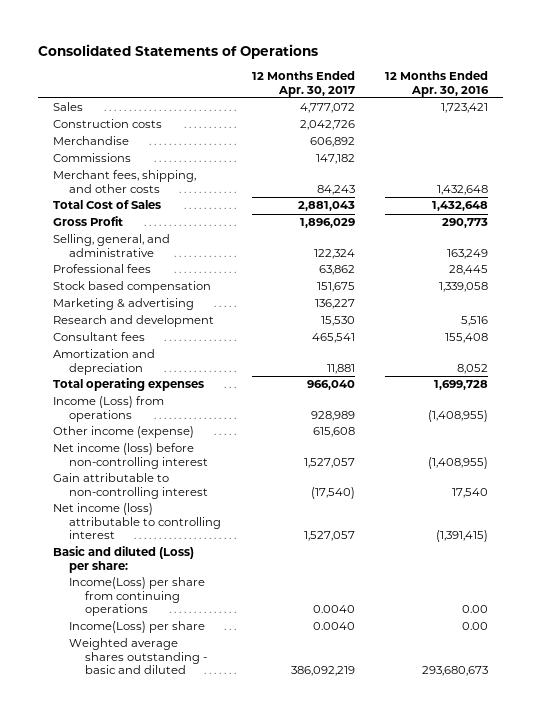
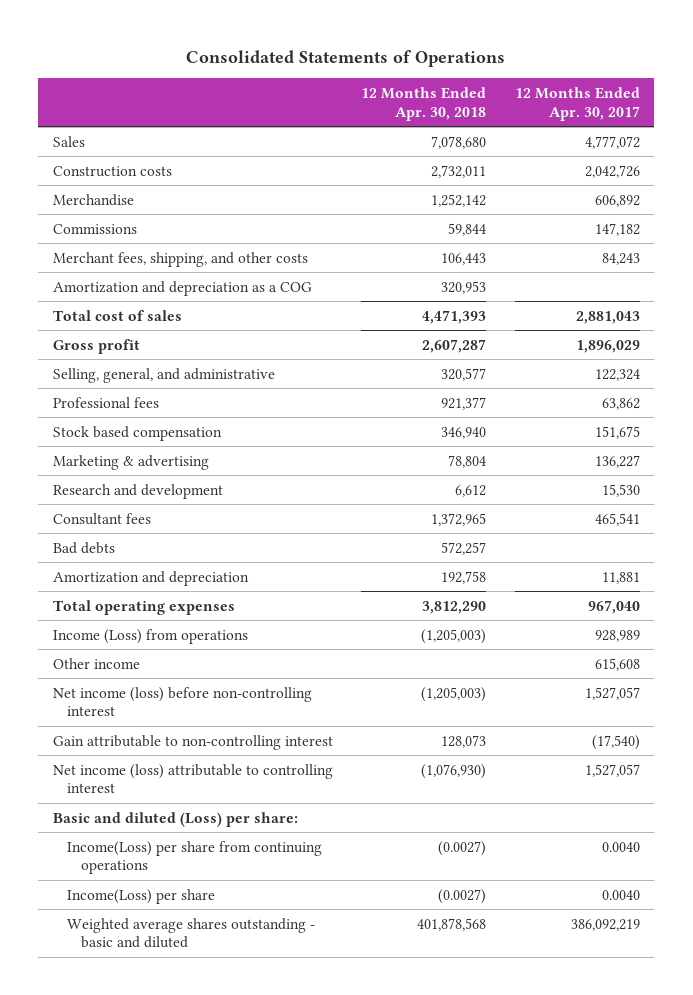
- | 12 Months Ended Apr. 30, 2017 | 12 Months Ended Apr. 30, 2016
+ | 12 Months Ended Apr. 30, 2018 | 12 Months Ended Apr. 30, 2017
- Total Cost of Sales | 2,881,043 | 1,432,648
- Gross Profit | 1,896,029 | 290,773
+ Amortization and depreciation as a COG | 320,953 |
+ Total cost of sales | 4,471,393 | 2,881,043
+ Gross profit | 2,607,287 | 1,896,029
+ Bad debts | 572,257 |
- Total operating expenses | 966,040 | 1,699,728
+ Total operating expenses | 3,812,290 | 967,040
- Other income (expense) | 615,608 |
+ Other income | | 615,608

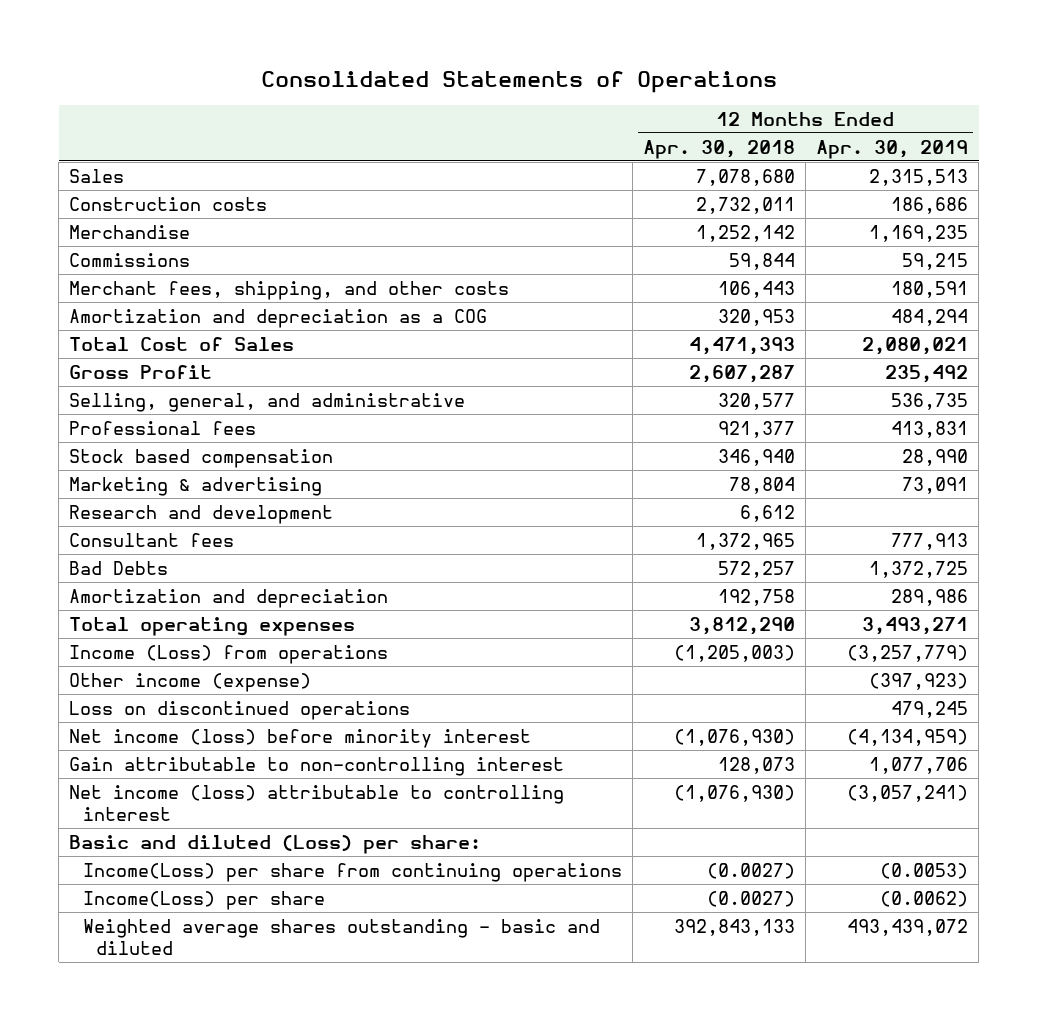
- | 12 Months Ended Apr. 30, 2018 | 12 Months Ended Apr. 30, 2017
+ | 12 Months Ended Apr. 30, 2018 | 12 Months Ended Apr. 30, 2019
- Total cost of sales | 4,471,393 | 2,881,043
- Gross profit | 2,607,287 | 1,896,029
+ Total Cost of Sales | 4,471,393 | 2,080,021
+ Gross Profit | 2,607,287 | 235,492
- Bad debts | 572,257 |
+ Bad Debts | 572,257 | 1,372,725
- Other income | | 615,608
- Net income (loss) before non-controlling interest | (1,205,003) | 1,527,057
+ Other income (expense) | | (397,923)
+ Loss on discontinued operations | | 479,245
+ Net income (loss) before minority interest | (1,076,930) | (4,134,959)
- Weighted average shares outstanding - basic and diluted | 401,878,568 | 386,092,219
+ Weighted average shares outstanding - basic and diluted | 392,843,133 | 493,439,072

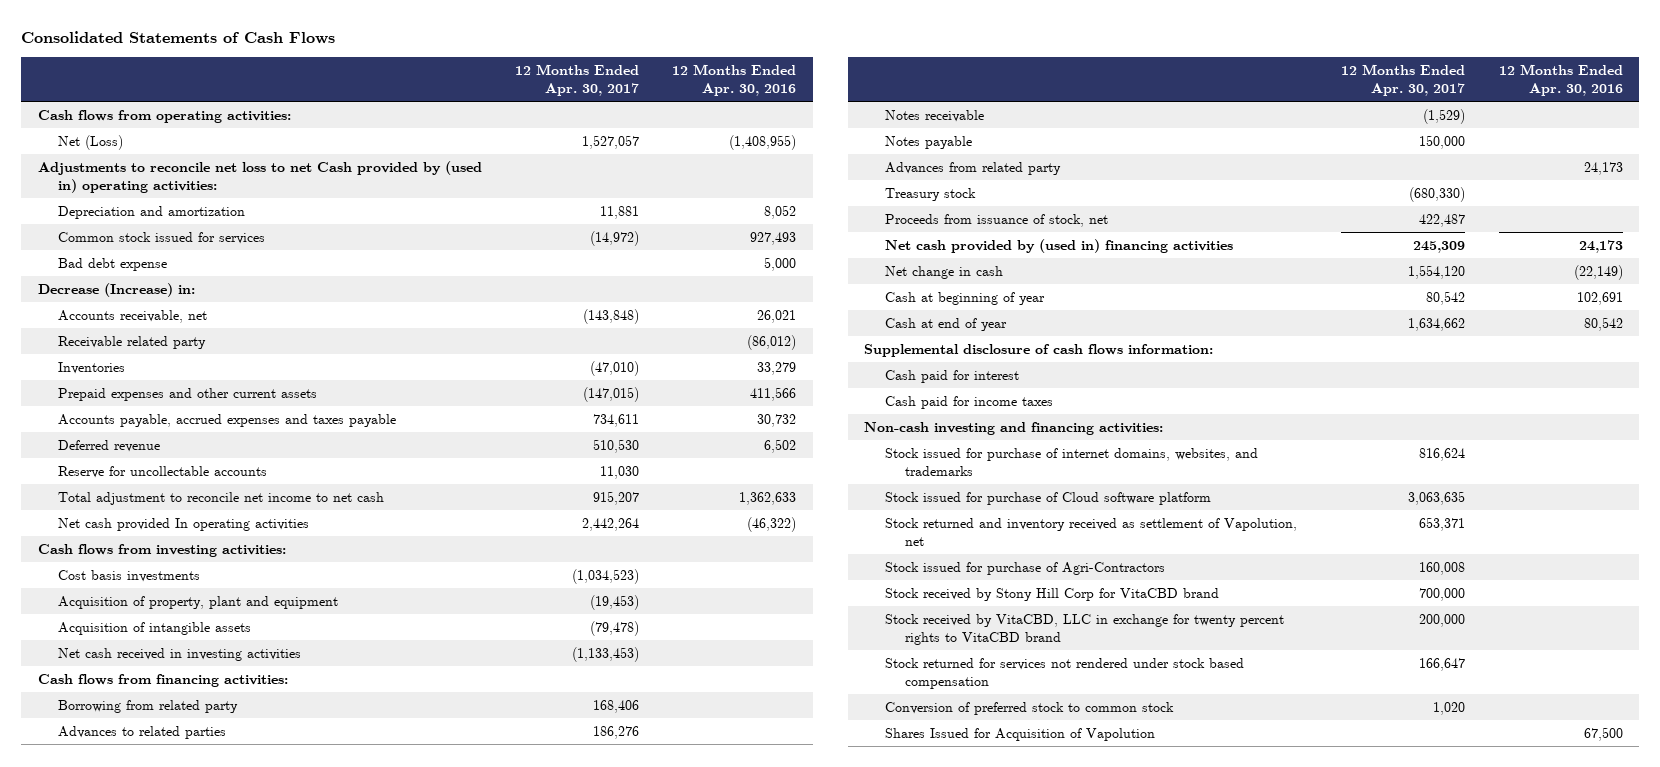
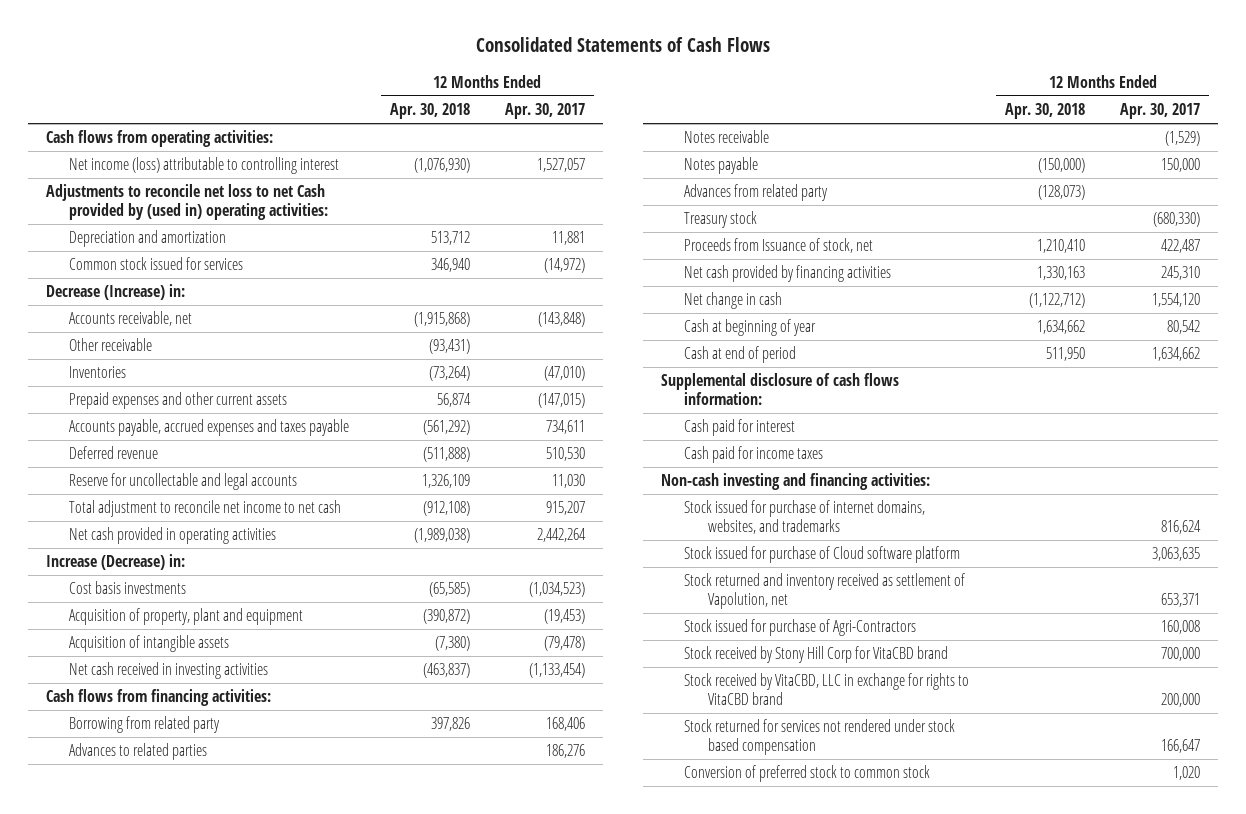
- | 12 Months Ended Apr. 30, 2017 | 12 Months Ended Apr. 30, 2016
+ | 12 Months Ended Apr. 30, 2018 | 12 Months Ended Apr. 30, 2017
- Net (Loss) | 1,527,057 | (1,408,955)
+ Net income (loss) attributable to controlling interest | (1,076,930) | 1,527,057
- Bad debt expense | | 5,000
- Receivable related party | | (86,012)
+ Other receivable | (93,431) |
- Reserve for uncollectable accounts | 11,030 |
+ Reserve for uncollectable and legal accounts | 1,326,109 | 11,030
- Net cash provided In operating activities | 2,442,264 | (46,322)
- Cash flows from investing activities:
+ Net cash provided in operating activities | (1,989,038) | 2,442,264
+ Increase (Decrease) in:
- Net cash received in investing activities | (1,133,453) |
+ Net cash received in investing activities | (463,837) | (1,133,454)
- Proceeds from issuance of stock, net | 422,487 |
- Net cash provided by (used in) financing activities | 245,309 | 24,173
+ Proceeds from Issuance of stock, net | 1,210,410 | 422,487
+ Net cash provided by financing activities | 1,330,163 | 245,310
- Cash at end of year | 1,634,662 | 80,542
+ Cash at end of period | 511,950 | 1,634,662
- Stock received by VitaCBD, LLC in exchange for twenty percent rights to VitaCBD brand | 200,000 |
+ Stock received by VitaCBD, LLC in exchange for rights to VitaCBD brand | | 200,000
- Shares Issued for Acquisition of Vapolution | | 67,500

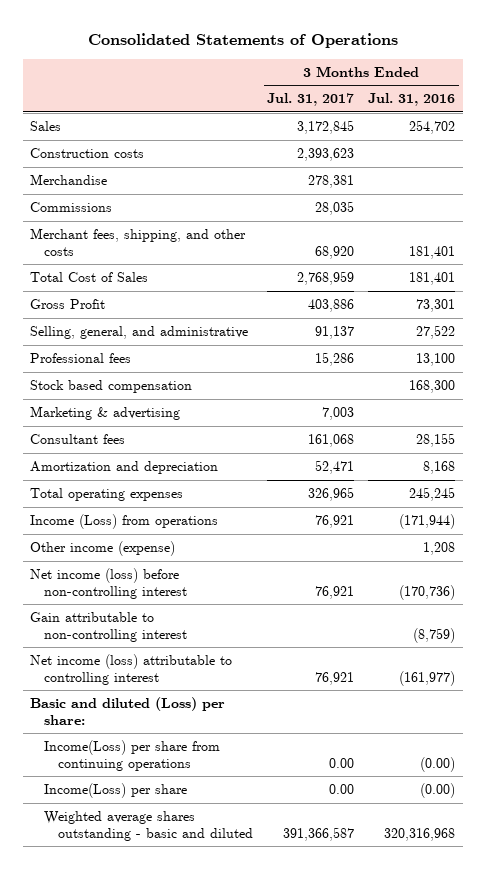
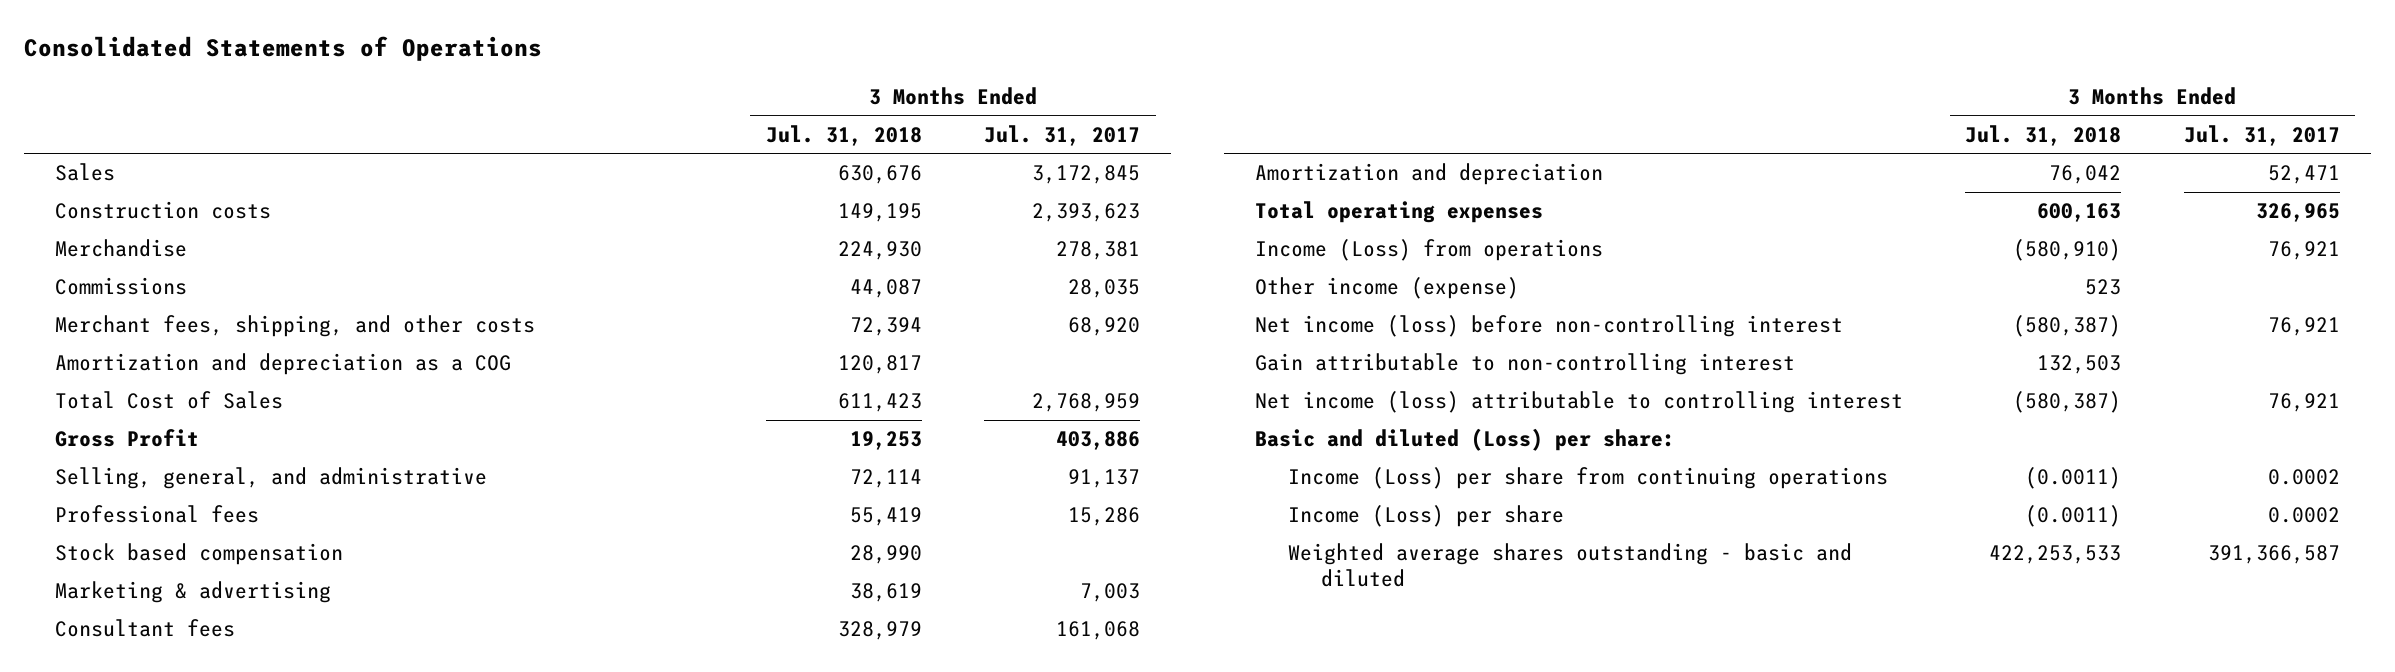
- | 3 Months Ended Jul. 31, 2017 | 3 Months Ended Jul. 31, 2016
+ | 3 Months Ended Jul. 31, 2018 | 3 Months Ended Jul. 31, 2017
+ Amortization and depreciation as a COG | 120,817 |
- Income(Loss) per share from continuing operations | 0.00 | (0.00)
- Income(Loss) per share | 0.00 | (0.00)
+ Income (Loss) per share from continuing operations | (0.0011) | 0.0002
+ Income (Loss) per share | (0.0011) | 0.0002

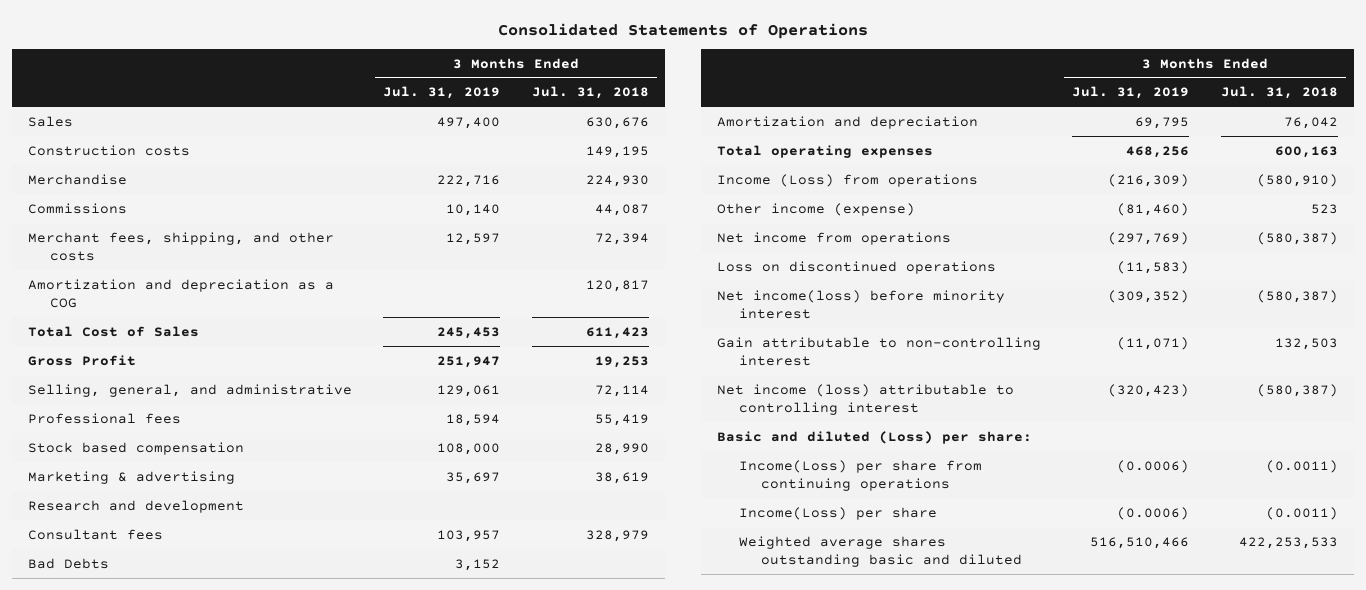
- | 3 Months Ended Jul. 31, 2018 | 3 Months Ended Jul. 31, 2017
+ | 3 Months Ended Jul. 31, 2019 | 3 Months Ended Jul. 31, 2018
+ Research and development
+ Bad Debts | 3,152 |
- Net income (loss) before non-controlling interest | (580,387) | 76,921
+ Net income from operations | (297,769) | (580,387)
+ Loss on discontinued operations | (11,583) |
+ Net income(loss) before minority interest | (309,352) | (580,387)
- Income (Loss) per share from continuing operations | (0.0011) | 0.0002
- Income (Loss) per share | (0.0011) | 0.0002
- Weighted average shares outstanding - basic and diluted | 422,253,533 | 391,366,587
+ Income(Loss) per share from continuing operations | (0.0006) | (0.0011)
+ Income(Loss) per share | (0.0006) | (0.0011)
+ Weighted average shares outstanding basic and diluted | 516,510,466 | 422,253,533

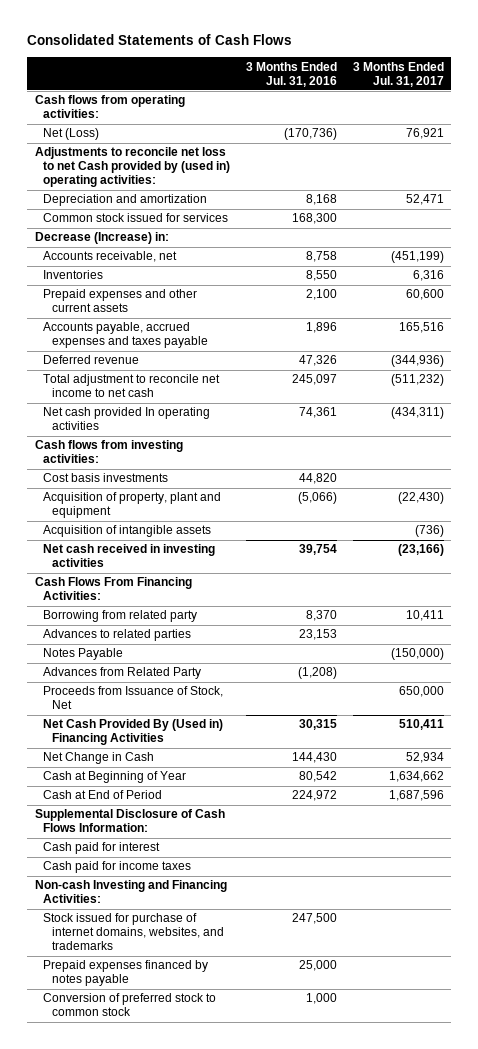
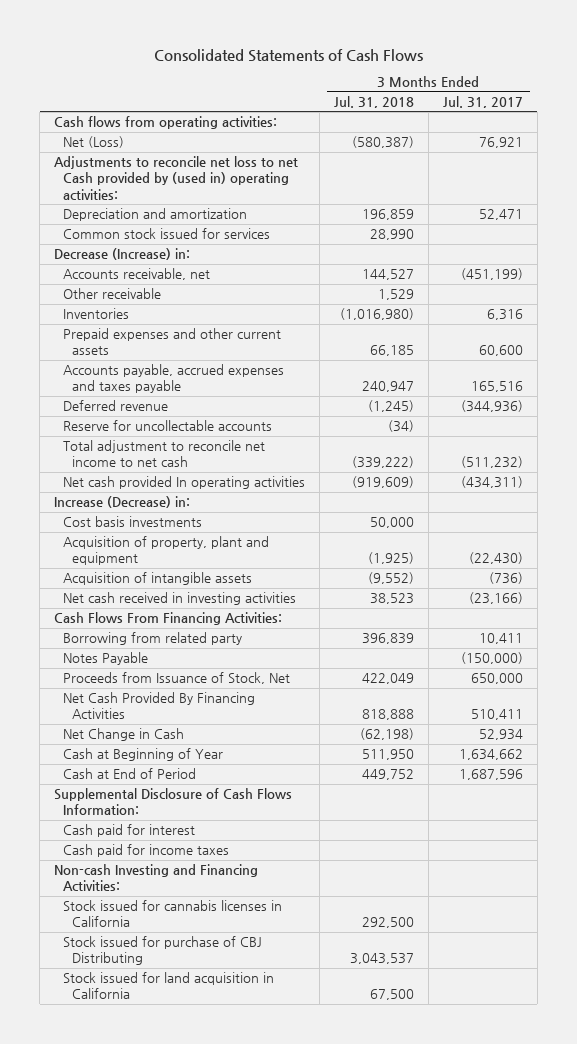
- | 3 Months Ended Jul. 31, 2016 | 3 Months Ended Jul. 31, 2017
+ | 3 Months Ended Jul. 31, 2018 | 3 Months Ended Jul. 31, 2017
+ Other receivable | 1,529 |
+ Reserve for uncollectable accounts | (34) |
- Cash flows from investing activities:
+ Increase (Decrease) in:
- Advances to related parties | 23,153 |
- Advances from Related Party | (1,208) |
- Net Cash Provided By (Used in) Financing Activities | 30,315 | 510,411
+ Net Cash Provided By Financing Activities | 818,888 | 510,411
- Stock issued for purchase of internet domains, websites, and trademarks | 247,500 |
- Prepaid expenses financed by notes payable | 25,000 |
- Conversion of preferred stock to common stock | 1,000 |
+ Stock issued for cannabis licenses in California | 292,500 |
+ Stock issued for purchase of CBJ Distributing | 3,043,537 |
+ Stock issued for land acquisition in California | 67,500 |

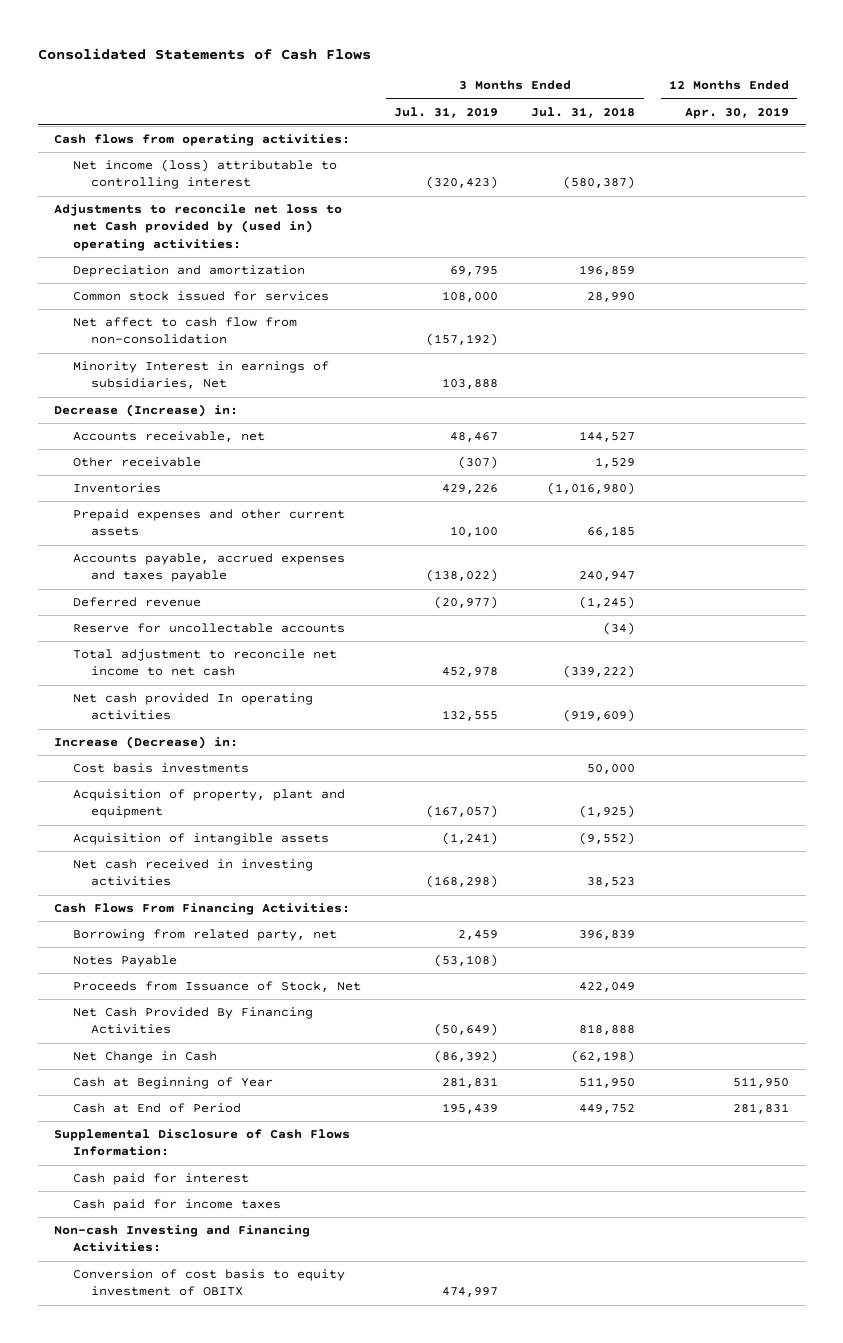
- | 3 Months Ended Jul. 31, 2018 | 3 Months Ended Jul. 31, 2017
+ | 3 Months Ended Jul. 31, 2019 | 3 Months Ended Jul. 31, 2018 | 12 Months Ended Apr. 30, 2019
- Net (Loss) | (580,387) | 76,921
+ Net income (loss) attributable to controlling interest | (320,423) | (580,387) |
+ Net affect to cash flow from non-consolidation | (157,192) | |
+ Minority Interest in earnings of subsidiaries, Net | 103,888 | |
- Borrowing from related party | 396,839 | 10,411
+ Borrowing from related party, net | 2,459 | 396,839 |
- Stock issued for cannabis licenses in California | 292,500 |
- Stock issued for purchase of CBJ Distributing | 3,043,537 |
- Stock issued for land acquisition in California | 67,500 |
+ Conversion of cost basis to equity investment of OBITX | 474,997 | |

